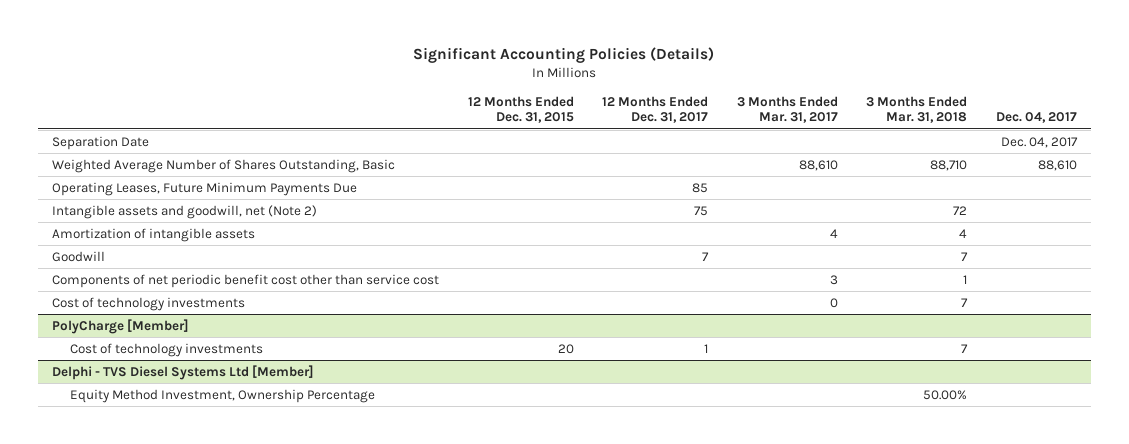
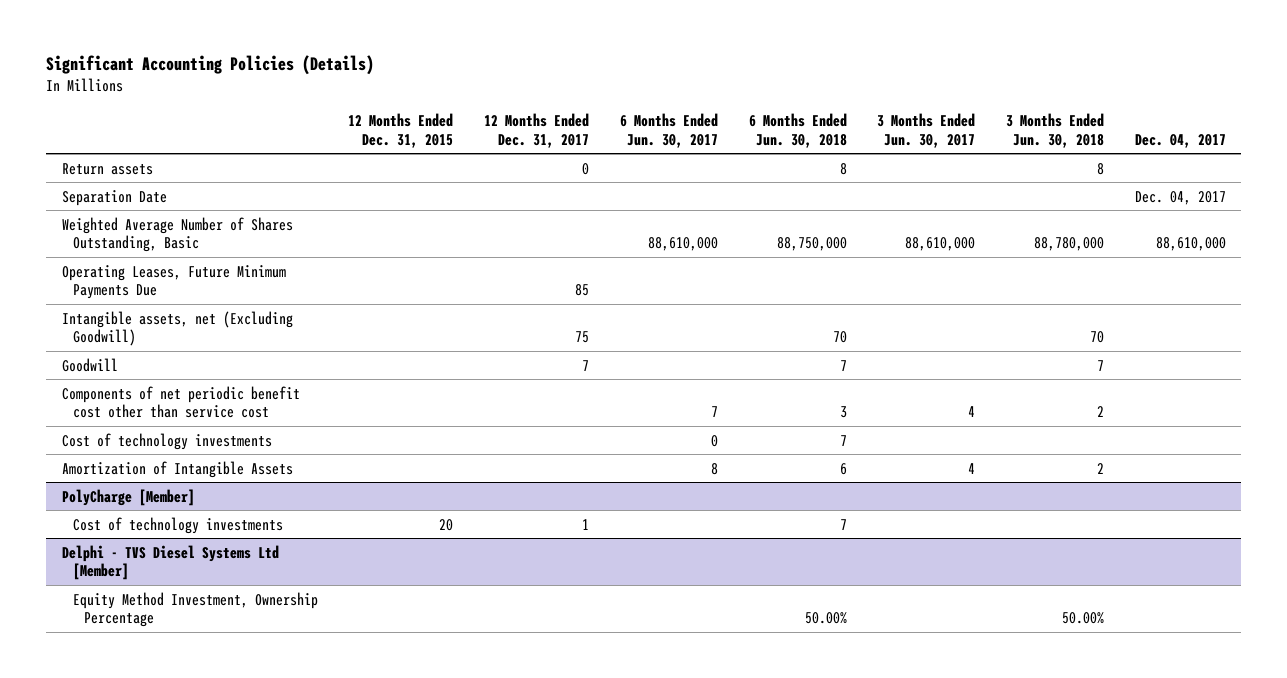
- | 12 Months Ended Dec. 31, 2015 | 12 Months Ended Dec. 31, 2017 | 3 Months Ended Mar. 31, 2017 | 3 Months Ended Mar. 31, 2018 | Dec. 04, 2017
+ | 12 Months Ended Dec. 31, 2015 | 12 Months Ended Dec. 31, 2017 | 6 Months Ended Jun. 30, 2017 | 6 Months Ended Jun. 30, 2018 | 3 Months Ended Jun. 30, 2017 | 3 Months Ended Jun. 30, 2018 | Dec. 04, 2017
+ Return assets | | 0 | | 8 | | 8 |
- Weighted Average Number of Shares Outstanding, Basic | | | 88,610 | 88,710 | 88,610
+ Weighted Average Number of Shares Outstanding, Basic | | | 88,610,000 | 88,750,000 | 88,610,000 | 88,780,000 | 88,610,000
- Intangible assets and goodwill, net (Note 2) | | 75 | | 72 |
- Amortization of intangible assets | | | 4 | 4 |
+ Intangible assets, net (Excluding Goodwill) | | 75 | | 70 | | 70 |
+ Amortization of Intangible Assets | | | 8 | 6 | 4 | 2 |

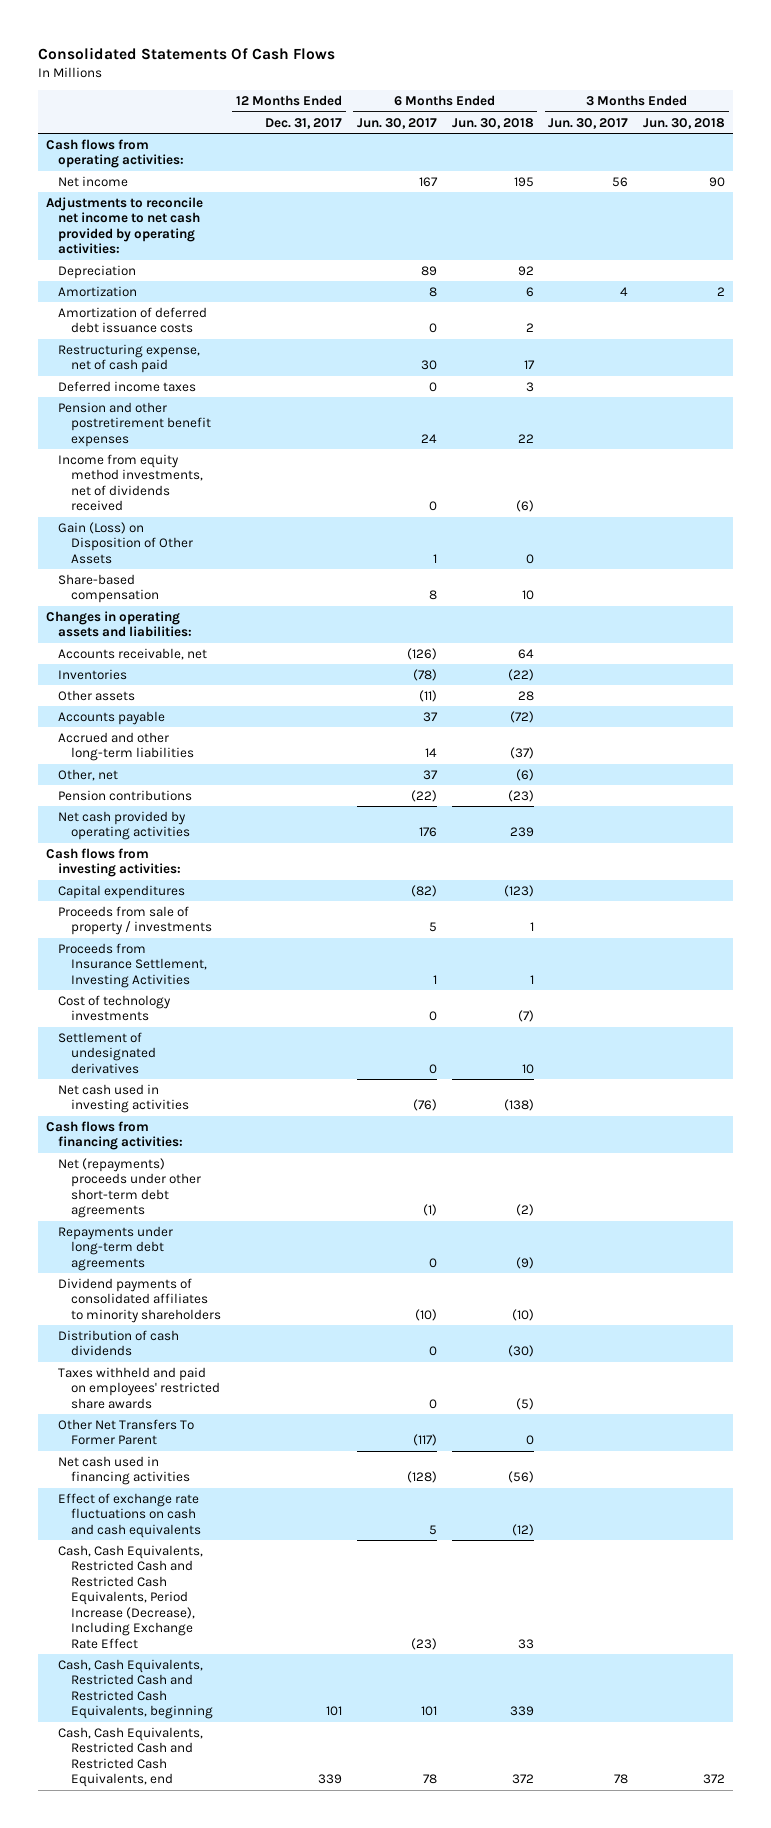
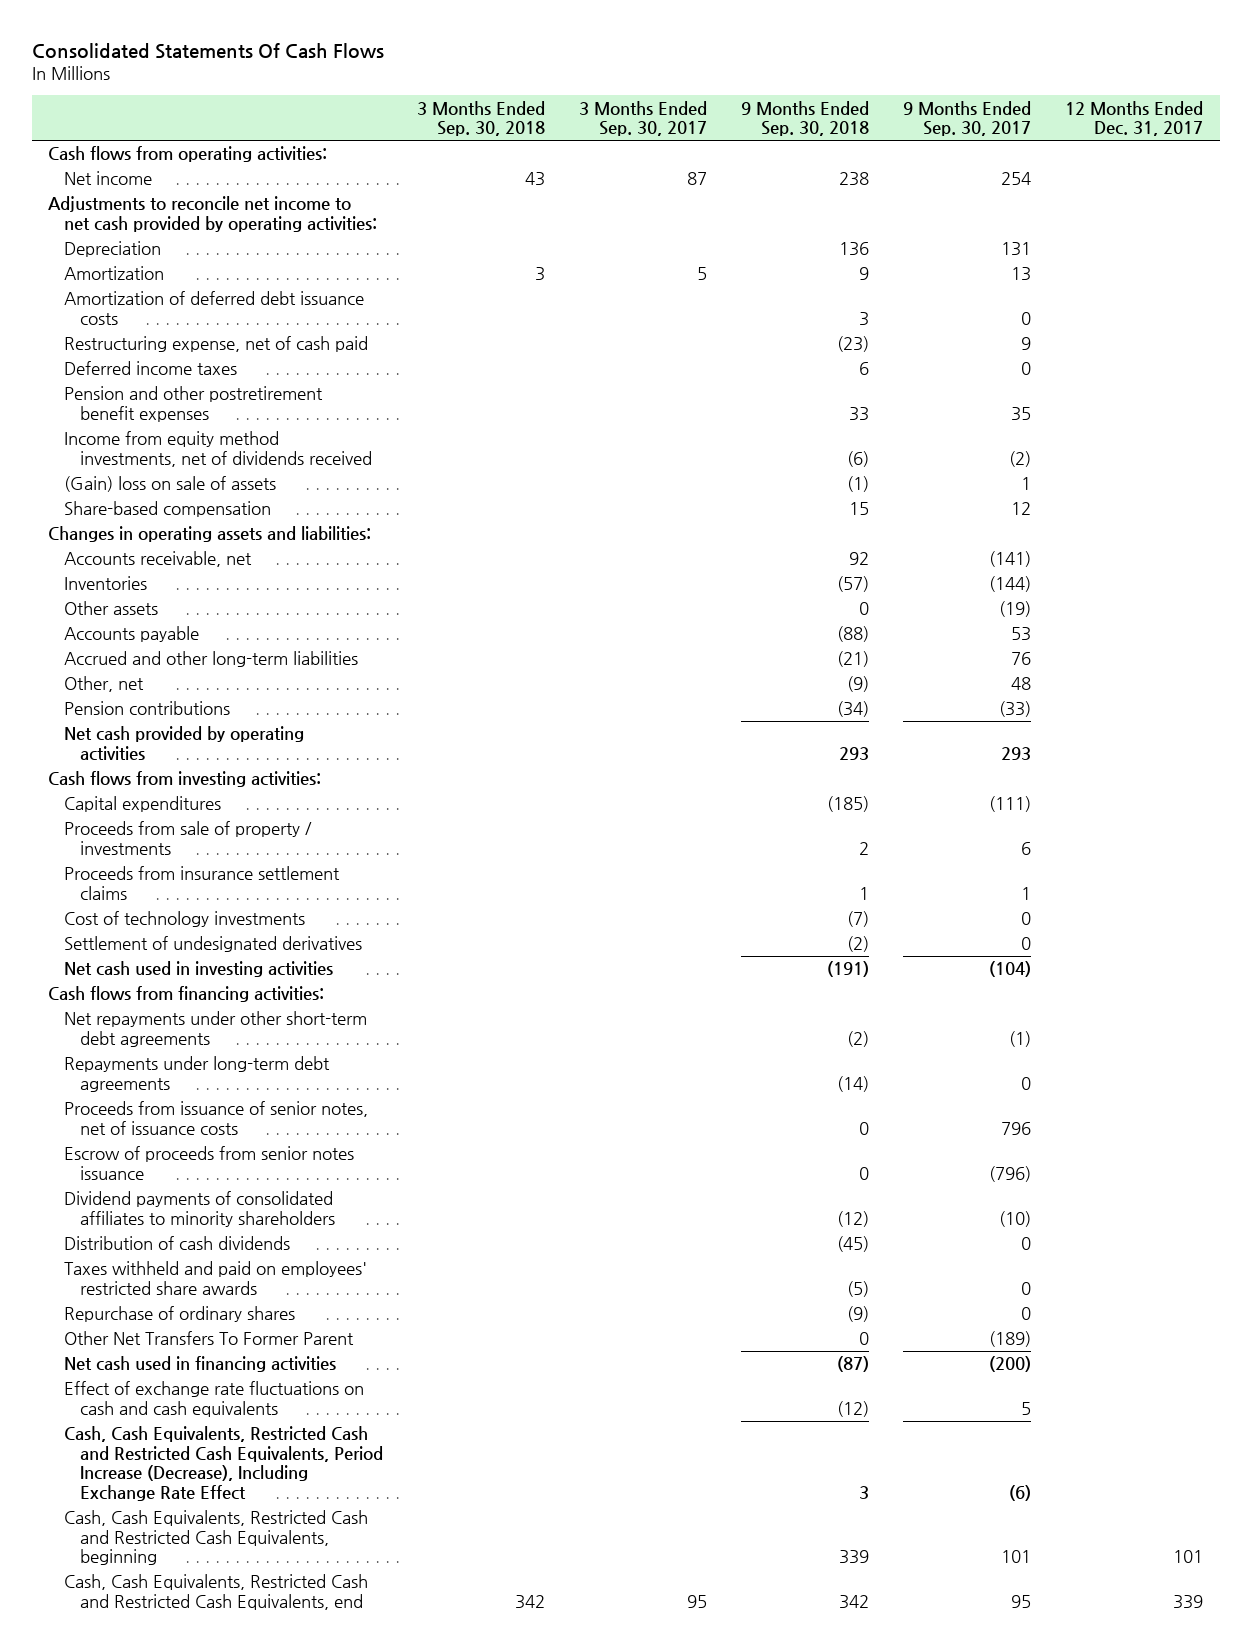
- | 12 Months Ended Dec. 31, 2017 | 6 Months Ended Jun. 30, 2017 | 6 Months Ended Jun. 30, 2018 | 3 Months Ended Jun. 30, 2017 | 3 Months Ended Jun. 30, 2018
+ | 3 Months Ended Sep. 30, 2018 | 3 Months Ended Sep. 30, 2017 | 9 Months Ended Sep. 30, 2018 | 9 Months Ended Sep. 30, 2017 | 12 Months Ended Dec. 31, 2017
- Gain (Loss) on Disposition of Other Assets | | 1 | 0 | |
+ (Gain) loss on sale of assets | | | (1) | 1 |
- Proceeds from Insurance Settlement, Investing Activities | | 1 | 1 | |
+ Proceeds from insurance settlement claims | | | 1 | 1 |
- Net (repayments) proceeds under other short-term debt agreements | | (1) | (2) | |
+ Net repayments under other short-term debt agreements | | | (2) | (1) |
+ Proceeds from issuance of senior notes, net of issuance costs | | | 0 | 796 |
+ Escrow of proceeds from senior notes issuance | | | 0 | (796) |
+ Repurchase of ordinary shares | | | (9) | 0 |

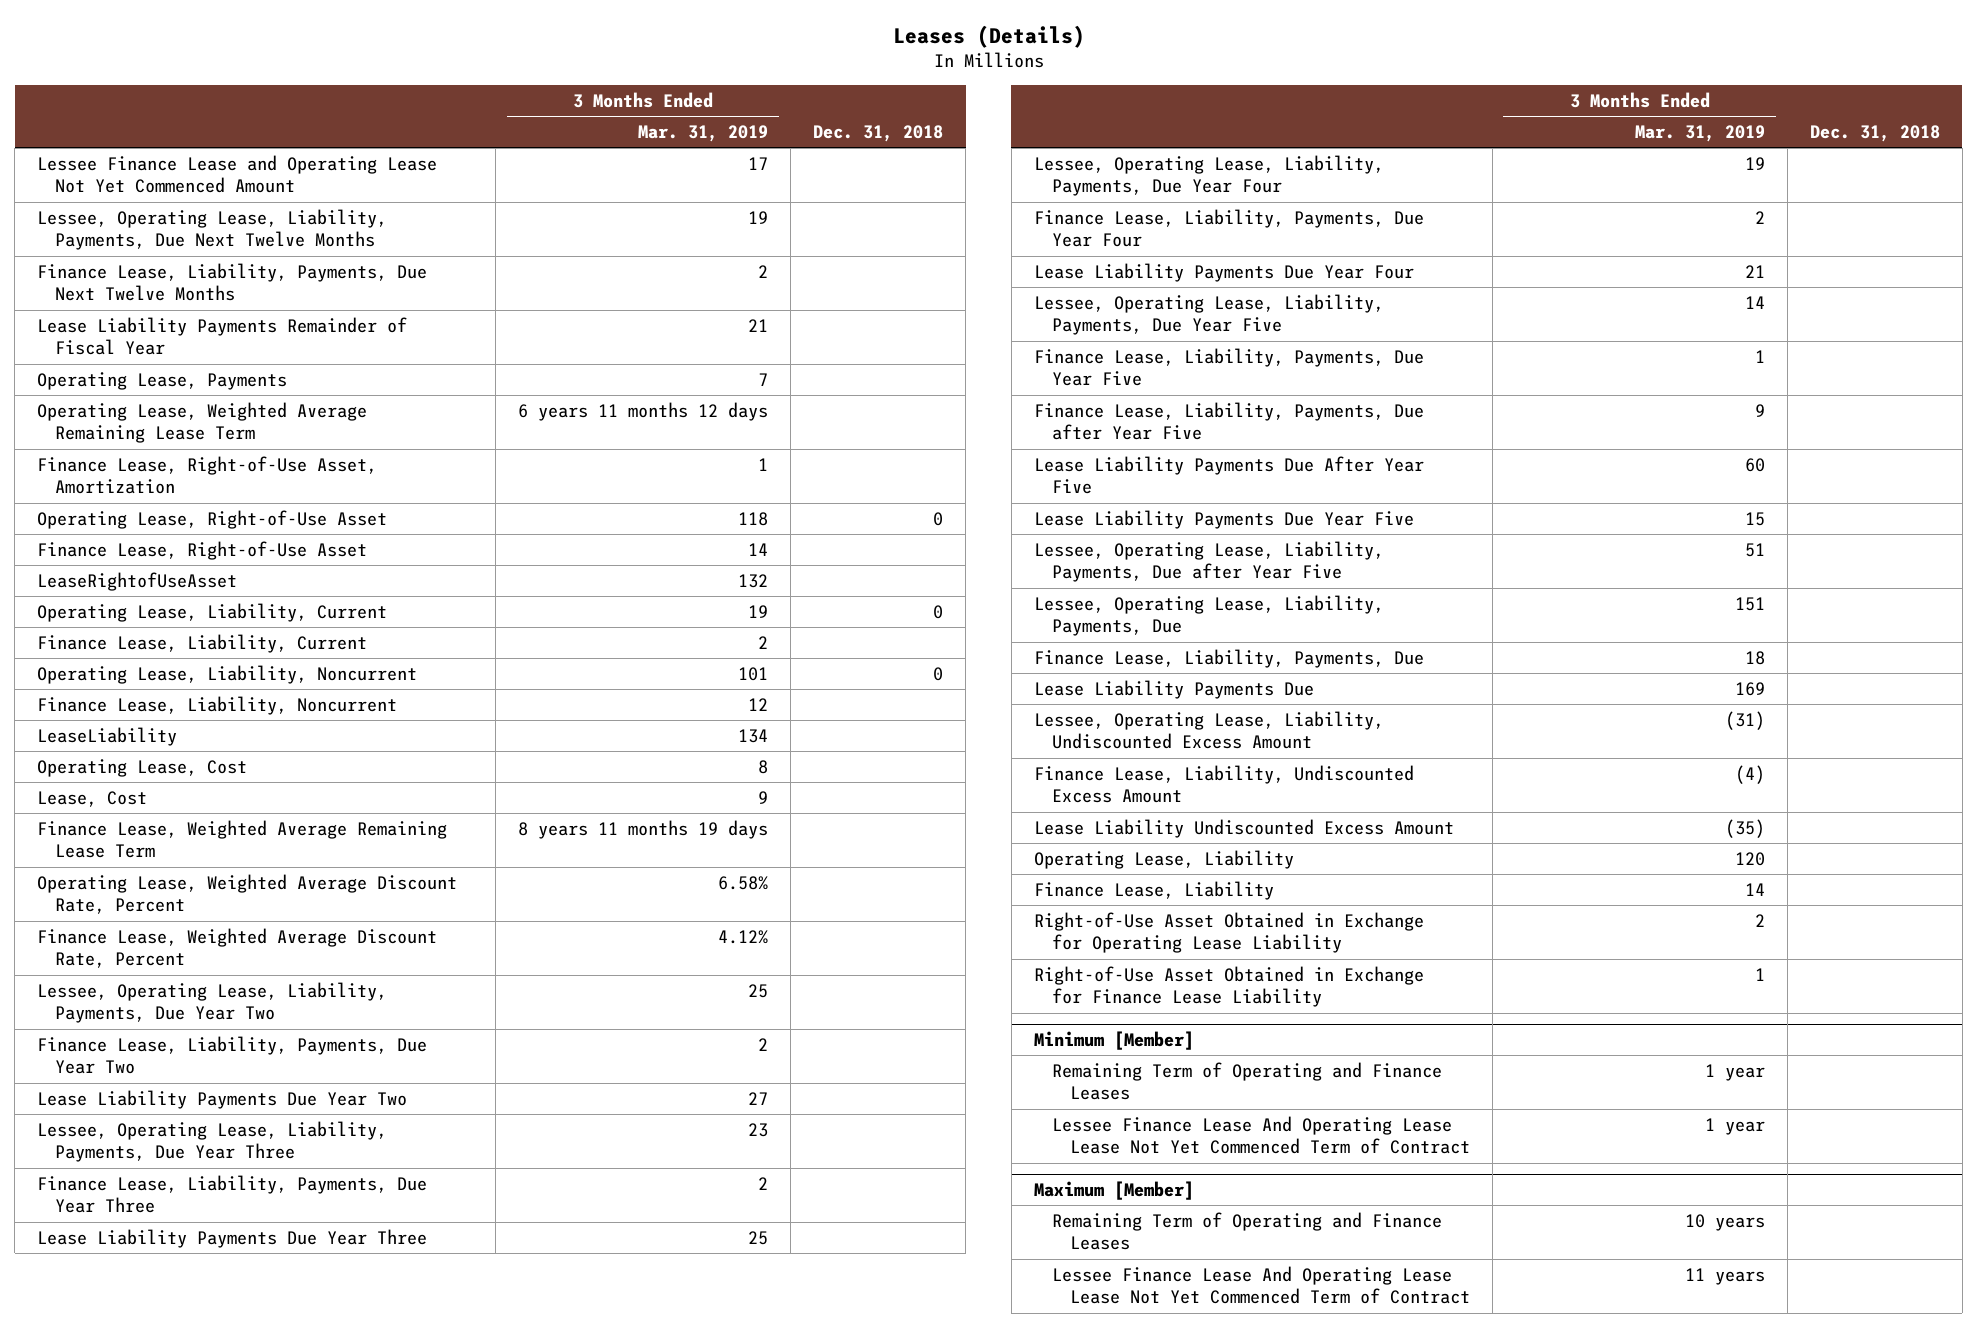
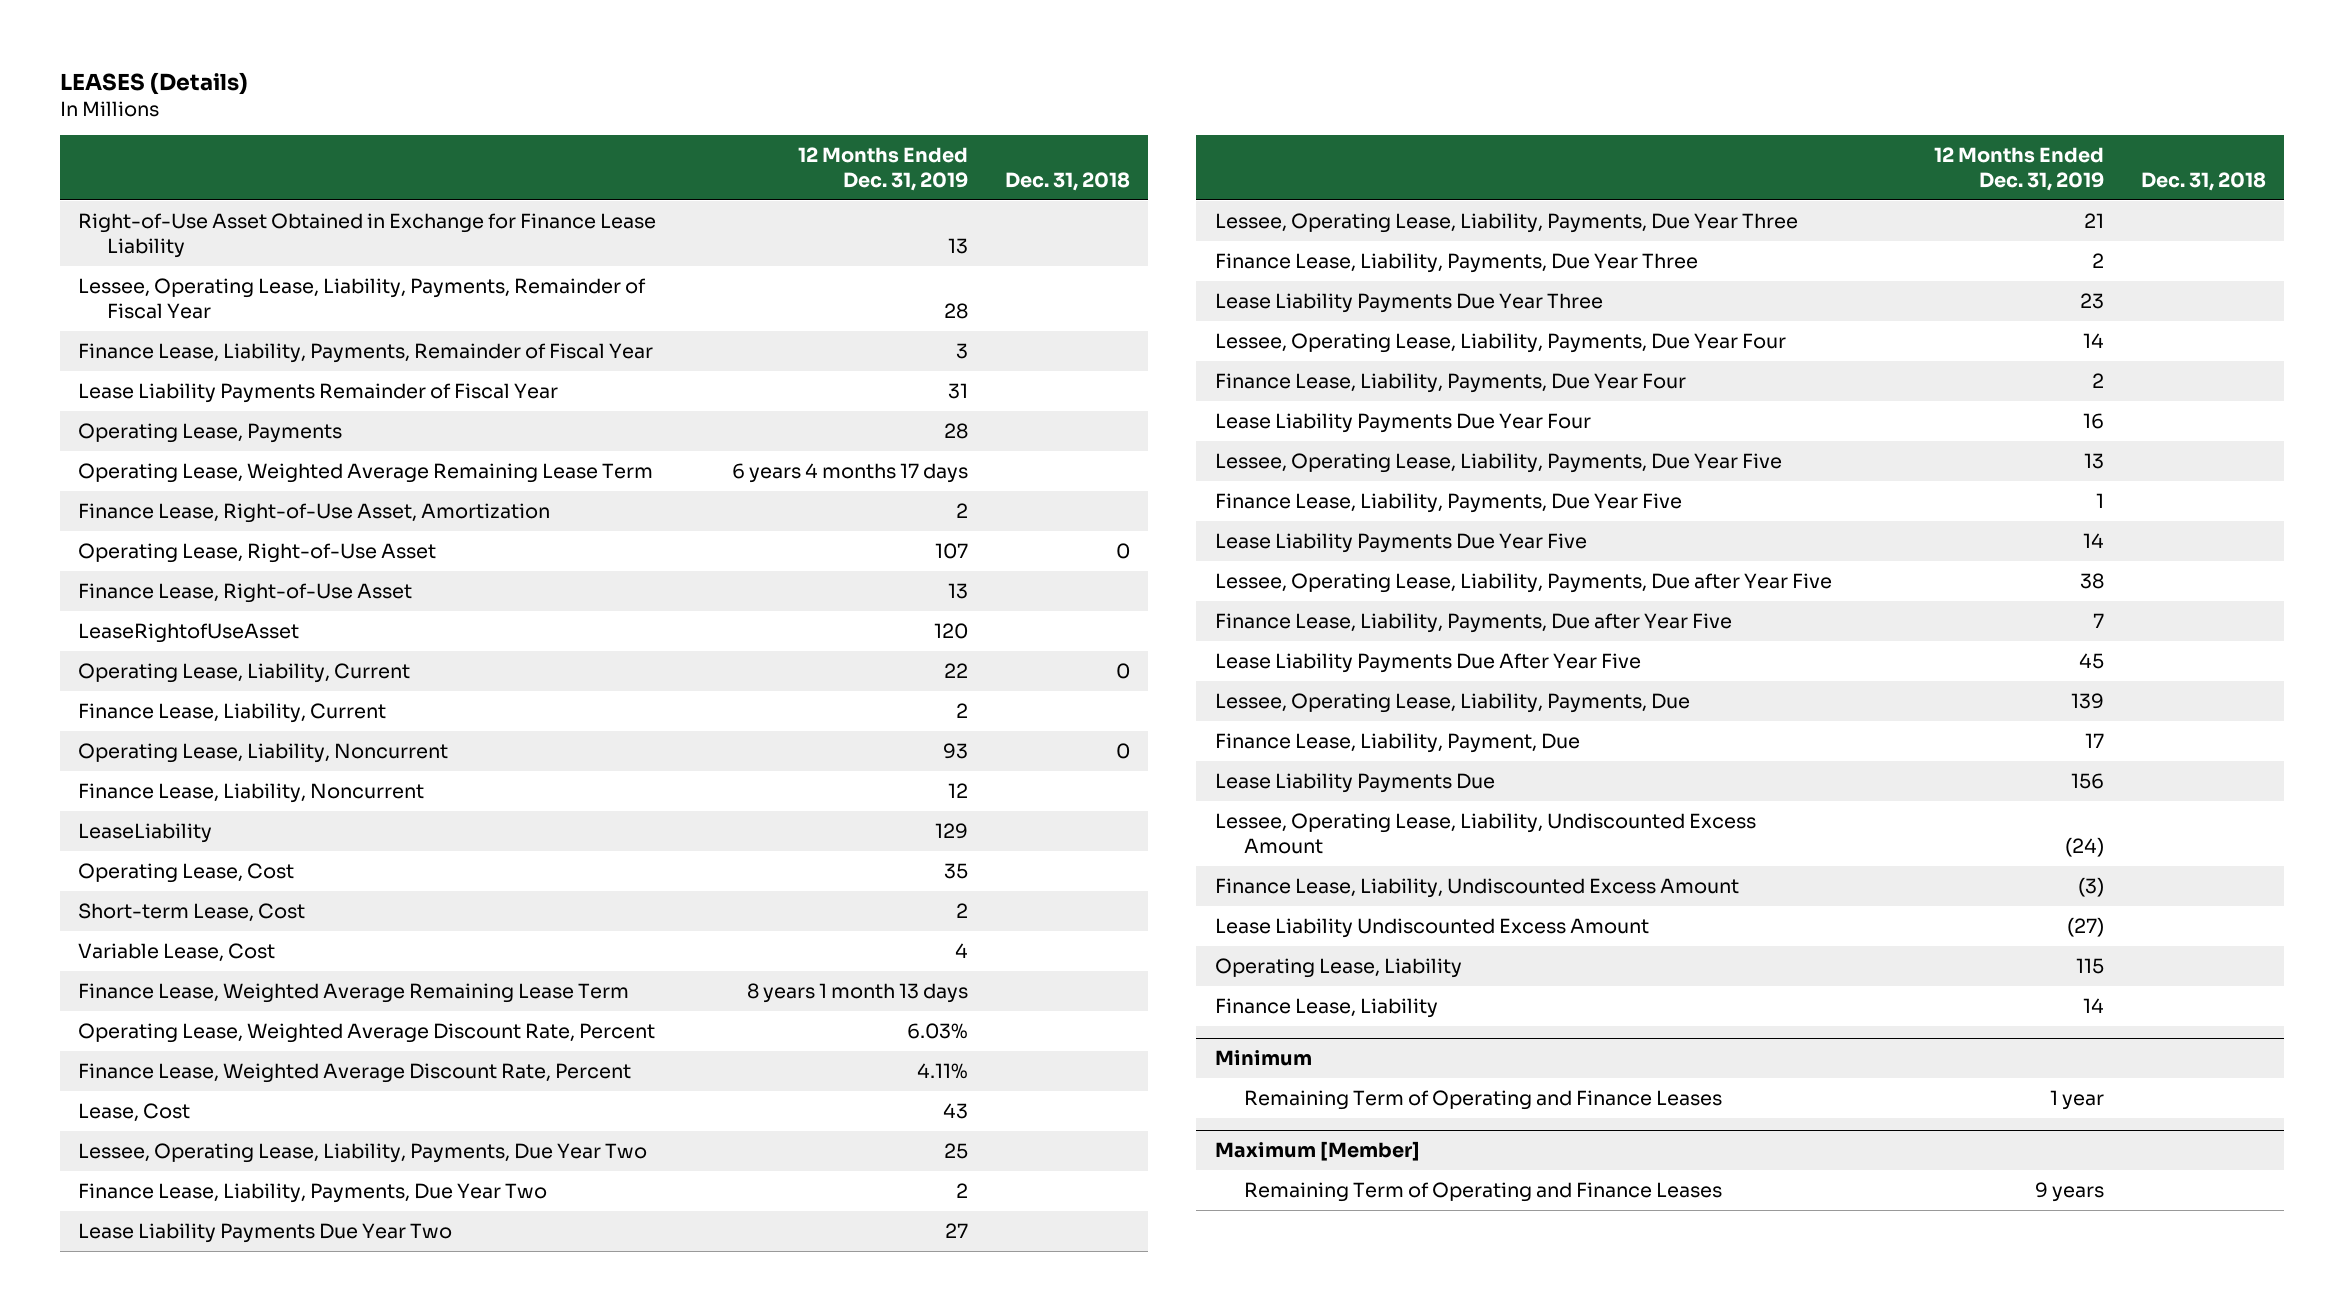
- Leases (Details)
+ LEASES (Details)
- | 3 Months Ended Mar. 31, 2019 | Dec. 31, 2018
+ | 12 Months Ended Dec. 31, 2019 | Dec. 31, 2018
- Lessee Finance Lease and Operating Lease Not Yet Commenced Amount | 17 |
- Lessee, Operating Lease, Liability, Payments, Due Next Twelve Months | 19 |
- Finance Lease, Liability, Payments, Due Next Twelve Months | 2 |
moved up: Right-of-Use Asset Obtained in Exchange for Finance Lease Liability | 13 |
+ Lessee, Operating Lease, Liability, Payments, Remainder of Fiscal Year | 28 |
+ Finance Lease, Liability, Payments, Remainder of Fiscal Year | 3 |
+ Short-term Lease, Cost | 2 |
+ Variable Lease, Cost | 4 |
moved down: Lease, Cost | 43 |
moved down: Finance Lease, Liability, Payments, Due after Year Five | 7 |
moved down: Lease Liability Payments Due After Year Five | 45 |
- Finance Lease, Liability, Payments, Due | 18 |
+ Finance Lease, Liability, Payment, Due | 17 |
- Right-of-Use Asset Obtained in Exchange for Operating Lease Liability | 2 |
- Minimum [Member]
+ Minimum
- Lessee Finance Lease And Operating Lease Lease Not Yet Commenced Term of Contract | 1 year |
@ Maximum [Member]
- Lessee Finance Lease And Operating Lease Lease Not Yet Commenced Term of Contract | 11 years |

